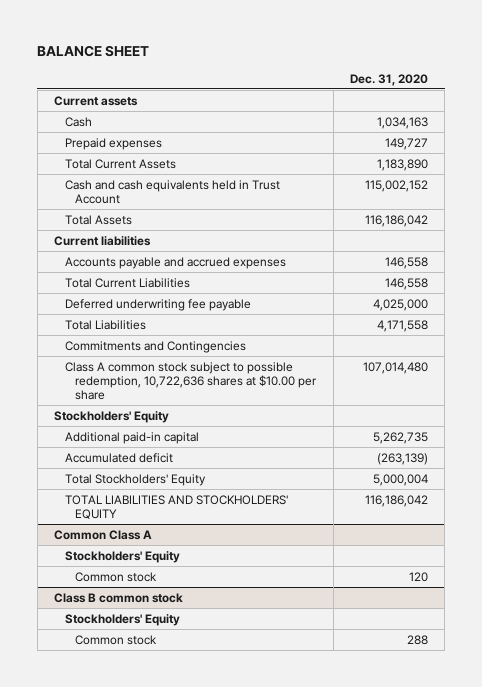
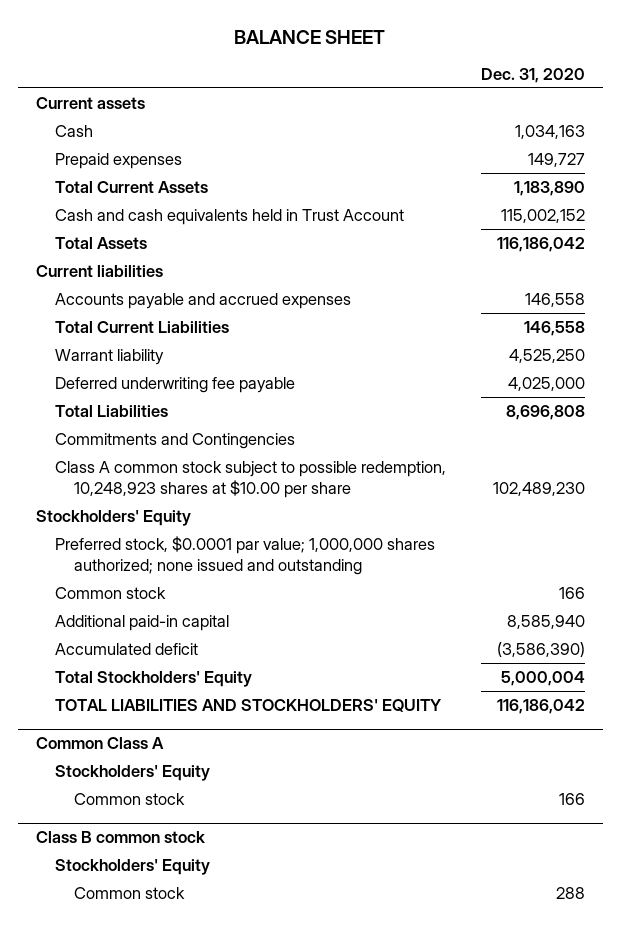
+ Warrant liability | 4,525,250
- Total Liabilities | 4,171,558
+ Total Liabilities | 8,696,808
- Class A common stock subject to possible redemption, 10,722,636 shares at $10.00 per share | 107,014,480
+ Class A common stock subject to possible redemption, 10,248,923 shares at $10.00 per share | 102,489,230
- Additional paid-in capital | 5,262,735
- Accumulated deficit | (263,139)
+ Preferred stock, $0.0001 par value; 1,000,000 shares authorized; none issued and outstanding
+ Common stock | 166
+ Additional paid-in capital | 8,585,940
+ Accumulated deficit | (3,586,390)
@ Common Class A
- Common stock | 120
+ Common stock | 166

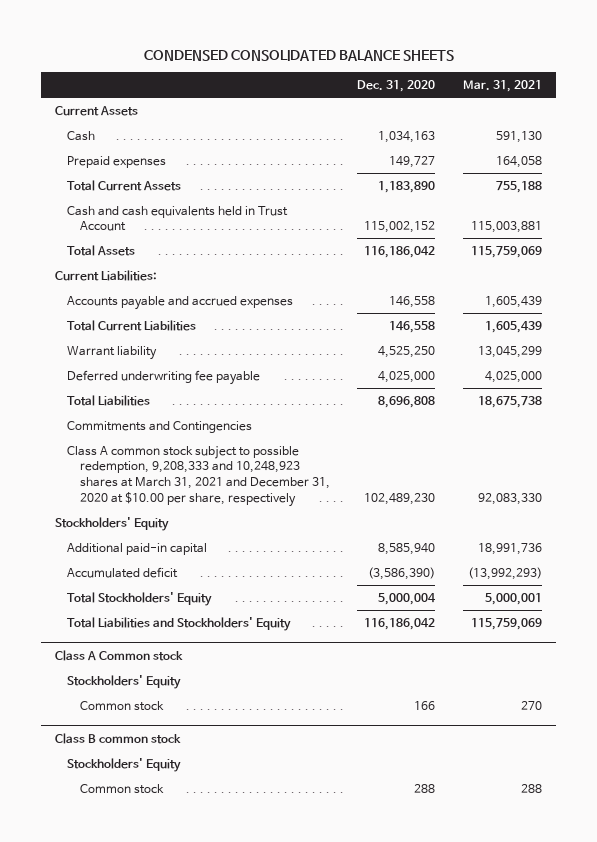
- BALANCE SHEET
+ CONDENSED CONSOLIDATED BALANCE SHEETS
- | Dec. 31, 2020
+ | Dec. 31, 2020 | Mar. 31, 2021
- Current assets
+ Current Assets
- Current liabilities
+ Current Liabilities:
- Class A common stock subject to possible redemption, 10,248,923 shares at $10.00 per share | 102,489,230
+ Class A common stock subject to possible redemption, 9,208,333 and 10,248,923 shares at March 31, 2021 and December 31, 2020 at $10.00 per share, respectively | 102,489,230 | 92,083,330
- Preferred stock, $0.0001 par value; 1,000,000 shares authorized; none issued and outstanding
- Common stock | 166
- TOTAL LIABILITIES AND STOCKHOLDERS' EQUITY | 116,186,042
- Common Class A
+ Total Liabilities and Stockholders' Equity | 116,186,042 | 115,759,069
+ Class A Common stock

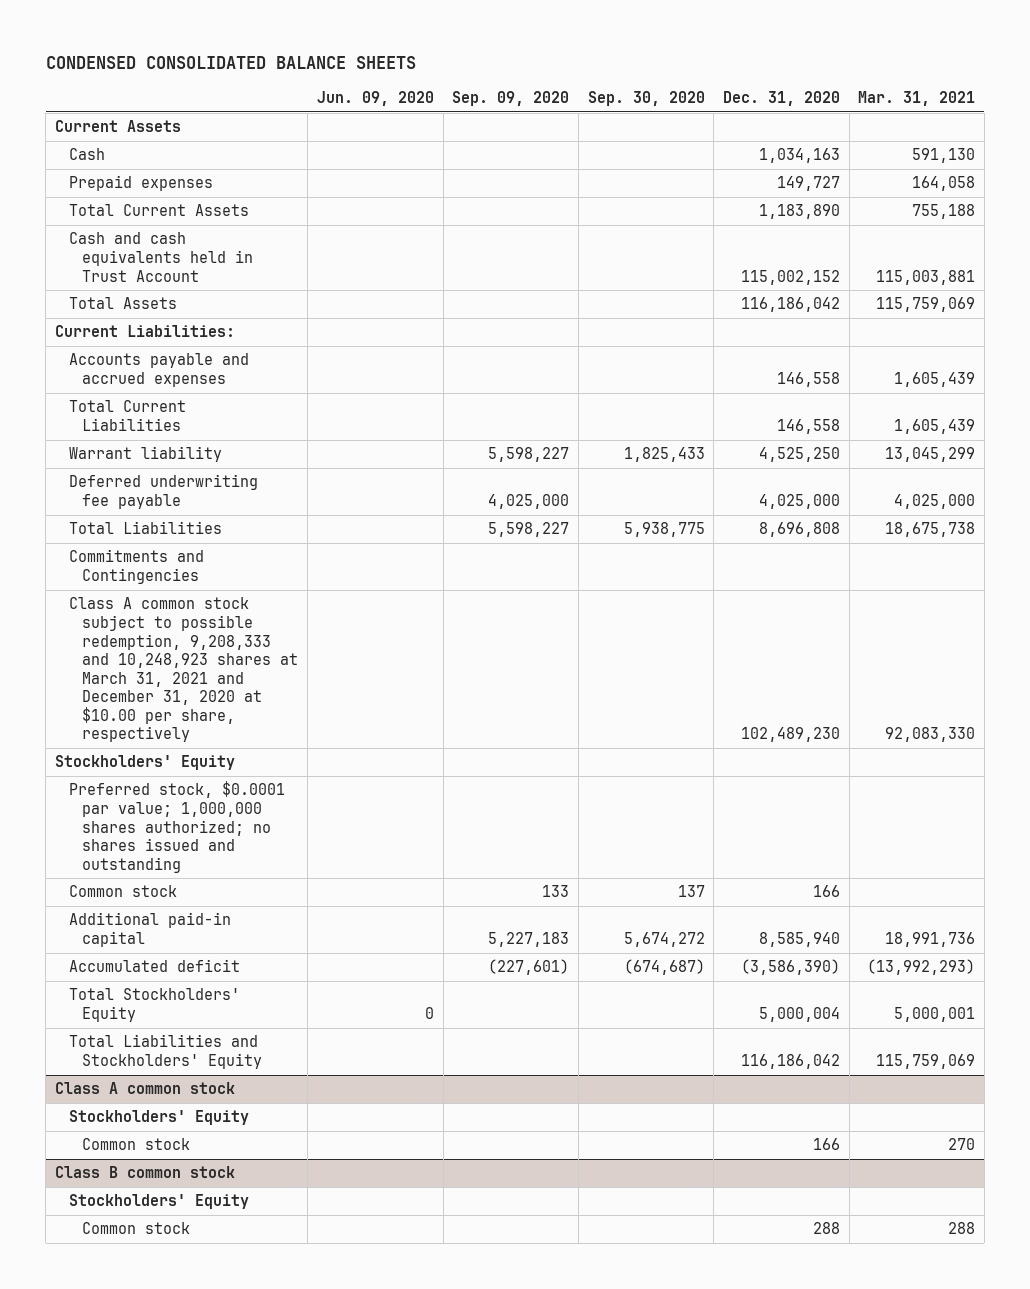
- | Dec. 31, 2020 | Mar. 31, 2021
+ | Jun. 09, 2020 | Sep. 09, 2020 | Sep. 30, 2020 | Dec. 31, 2020 | Mar. 31, 2021
+ Preferred stock, $0.0001 par value; 1,000,000 shares authorized; no shares issued and outstanding
+ Common stock | | 133 | 137 | 166 |
- Class A Common stock
+ Class A common stock

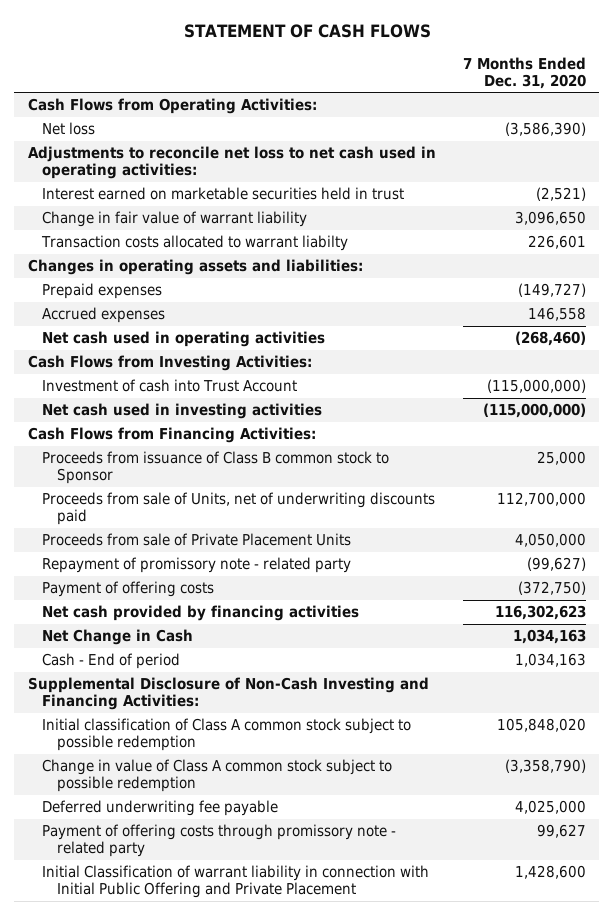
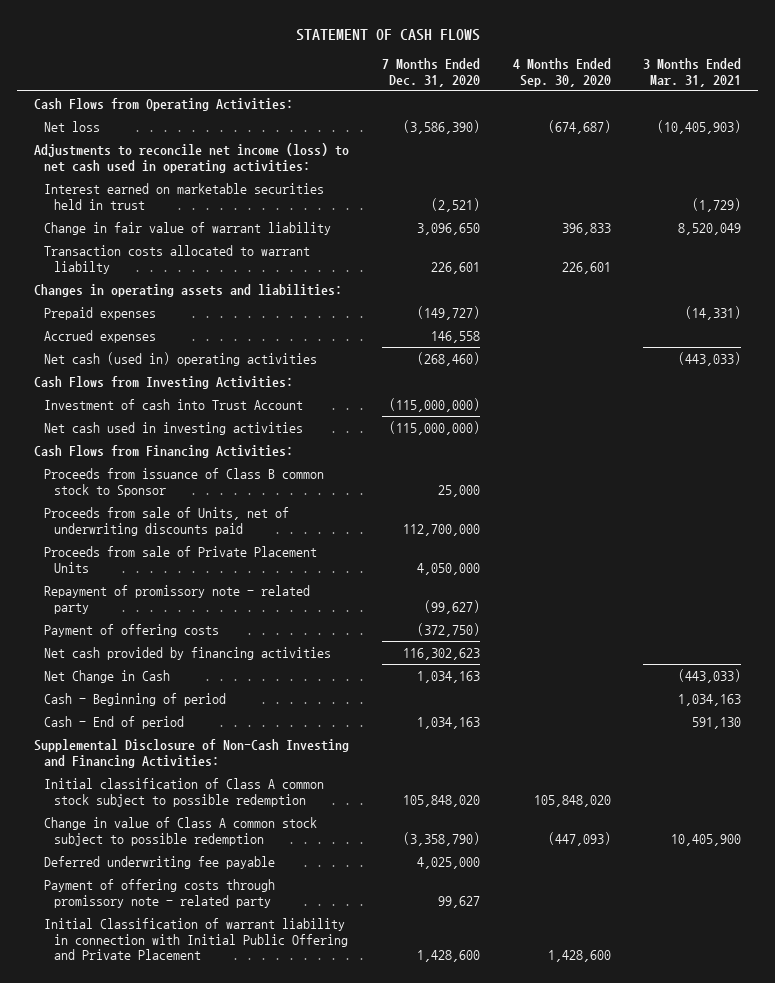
- | 7 Months Ended Dec. 31, 2020
+ | 7 Months Ended Dec. 31, 2020 | 4 Months Ended Sep. 30, 2020 | 3 Months Ended Mar. 31, 2021
- Adjustments to reconcile net loss to net cash used in operating activities:
+ Adjustments to reconcile net income (loss) to net cash used in operating activities:
- Net cash used in operating activities | (268,460)
+ Net cash (used in) operating activities | (268,460) | | (443,033)
+ Cash - Beginning of period | | | 1,034,163

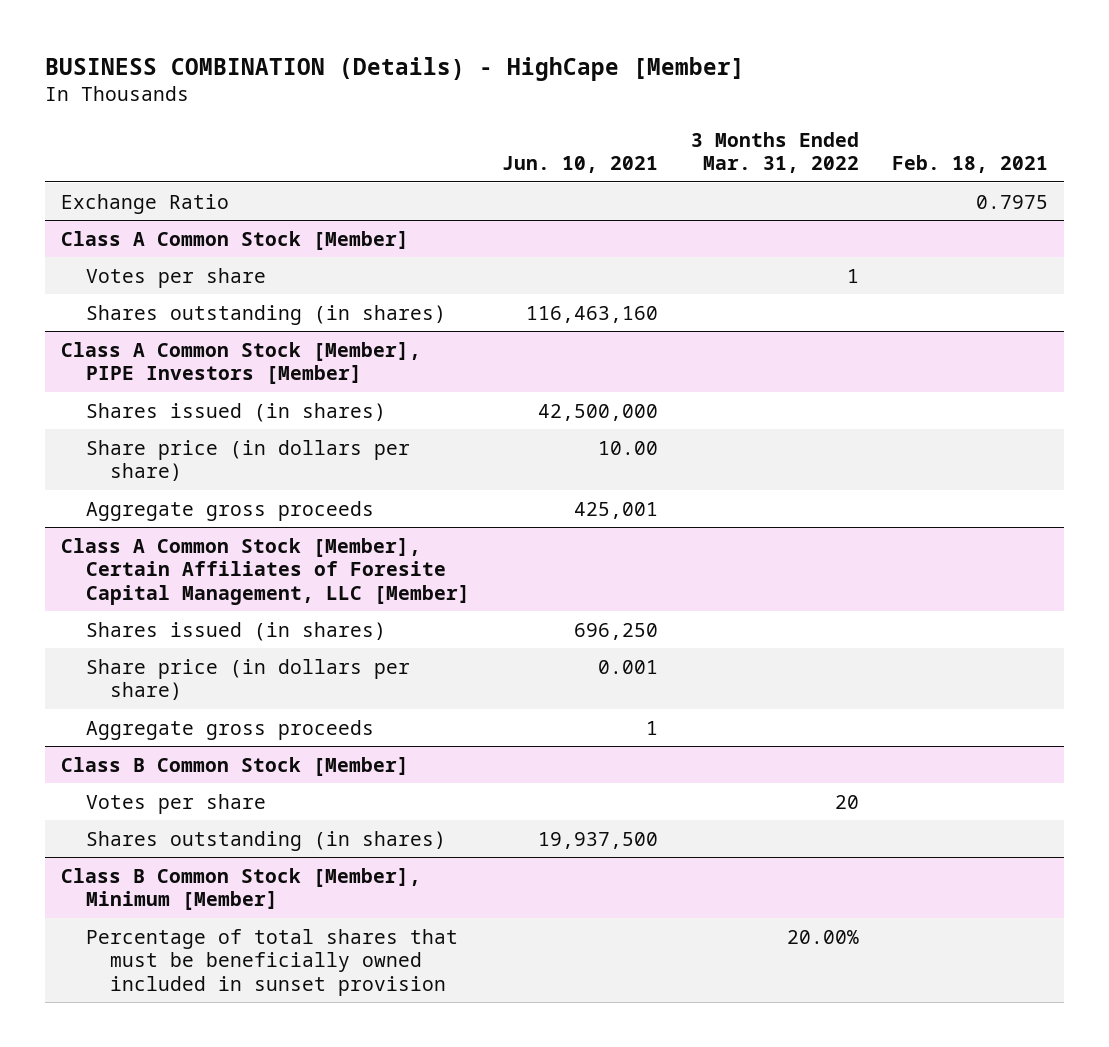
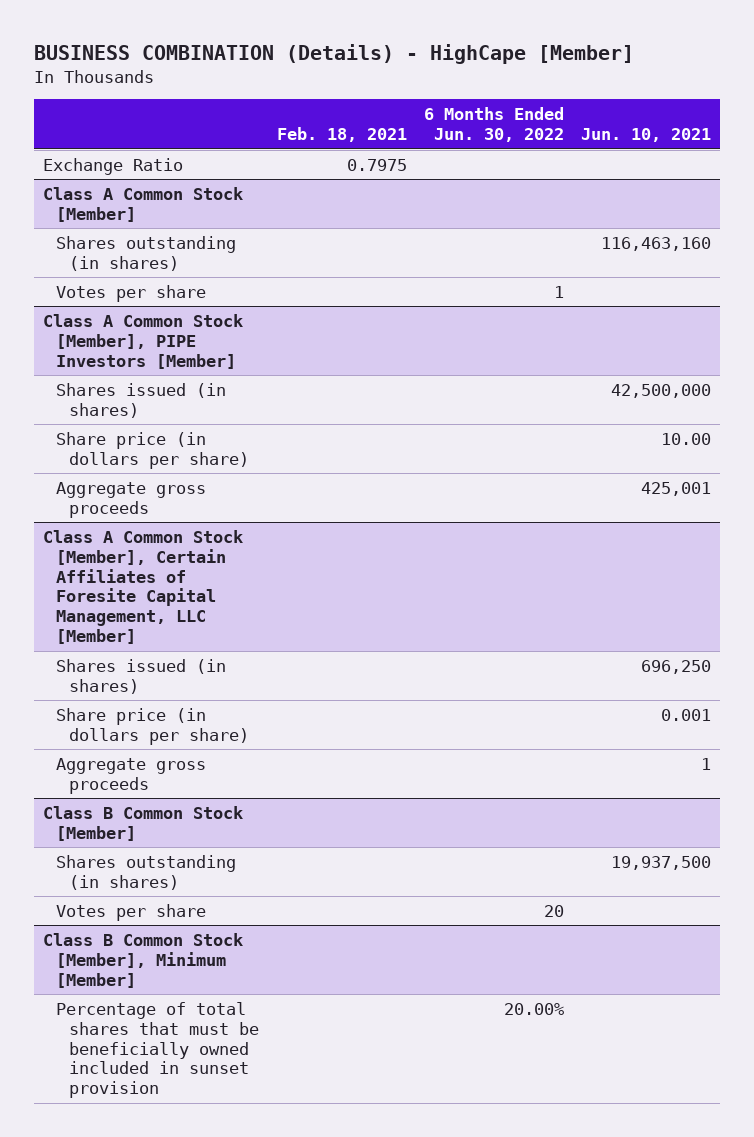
- | Jun. 10, 2021 | 3 Months Ended Mar. 31, 2022 | Feb. 18, 2021
+ | Feb. 18, 2021 | 6 Months Ended Jun. 30, 2022 | Jun. 10, 2021
@ Class A Common Stock [Member]
moved down: Votes per share | | 1 |
@ Class B Common Stock [Member]
moved down: Votes per share | | 20 |

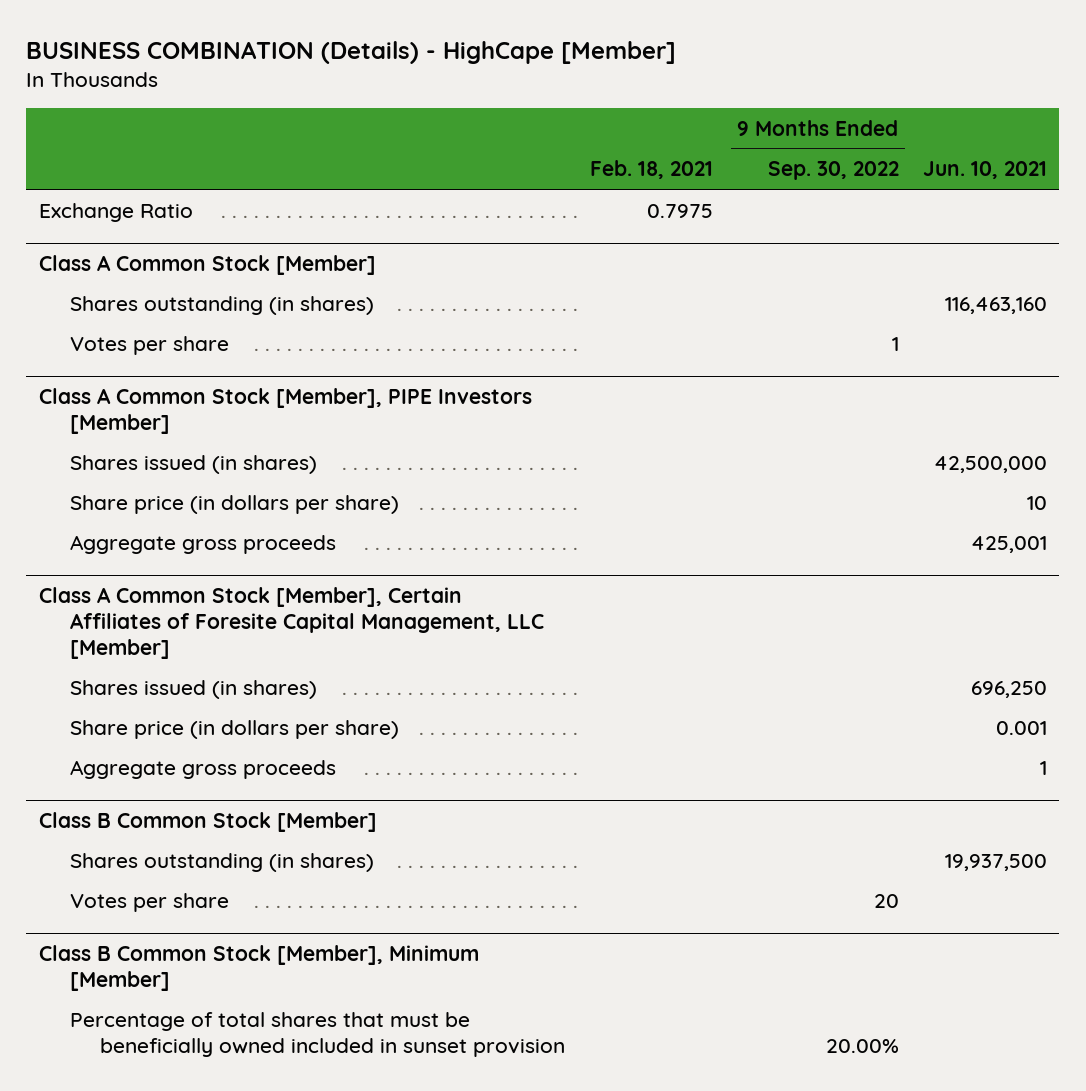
- | Feb. 18, 2021 | 6 Months Ended Jun. 30, 2022 | Jun. 10, 2021
+ | Feb. 18, 2021 | 9 Months Ended Sep. 30, 2022 | Jun. 10, 2021
@ Class A Common Stock [Member], PIPE Investors [Member]
- Share price (in dollars per share) | | | 10.00
+ Share price (in dollars per share) | | | 10

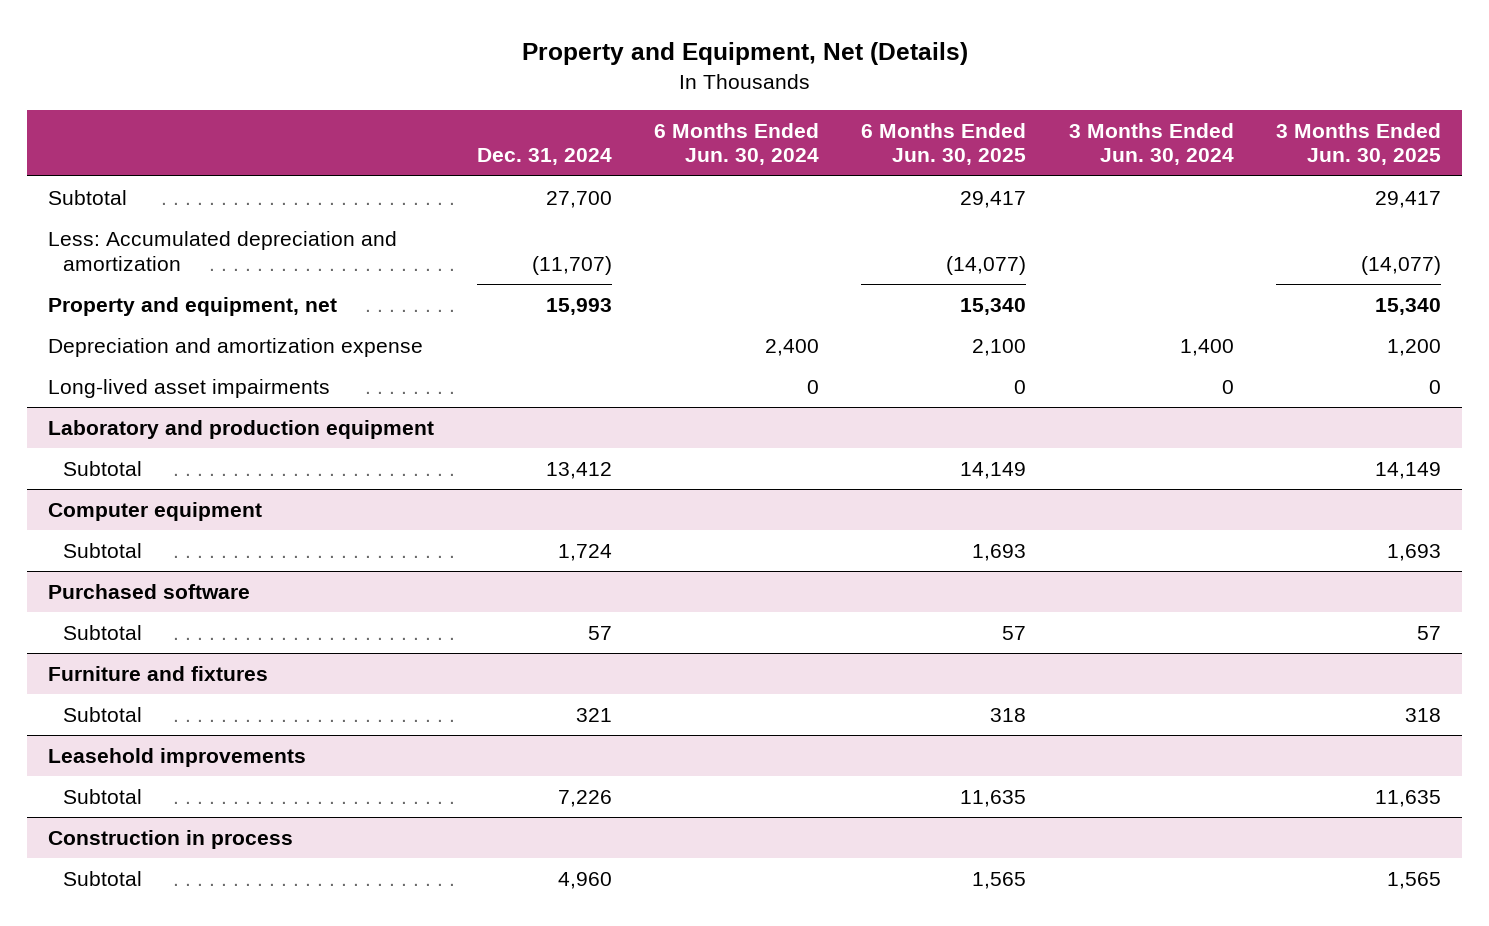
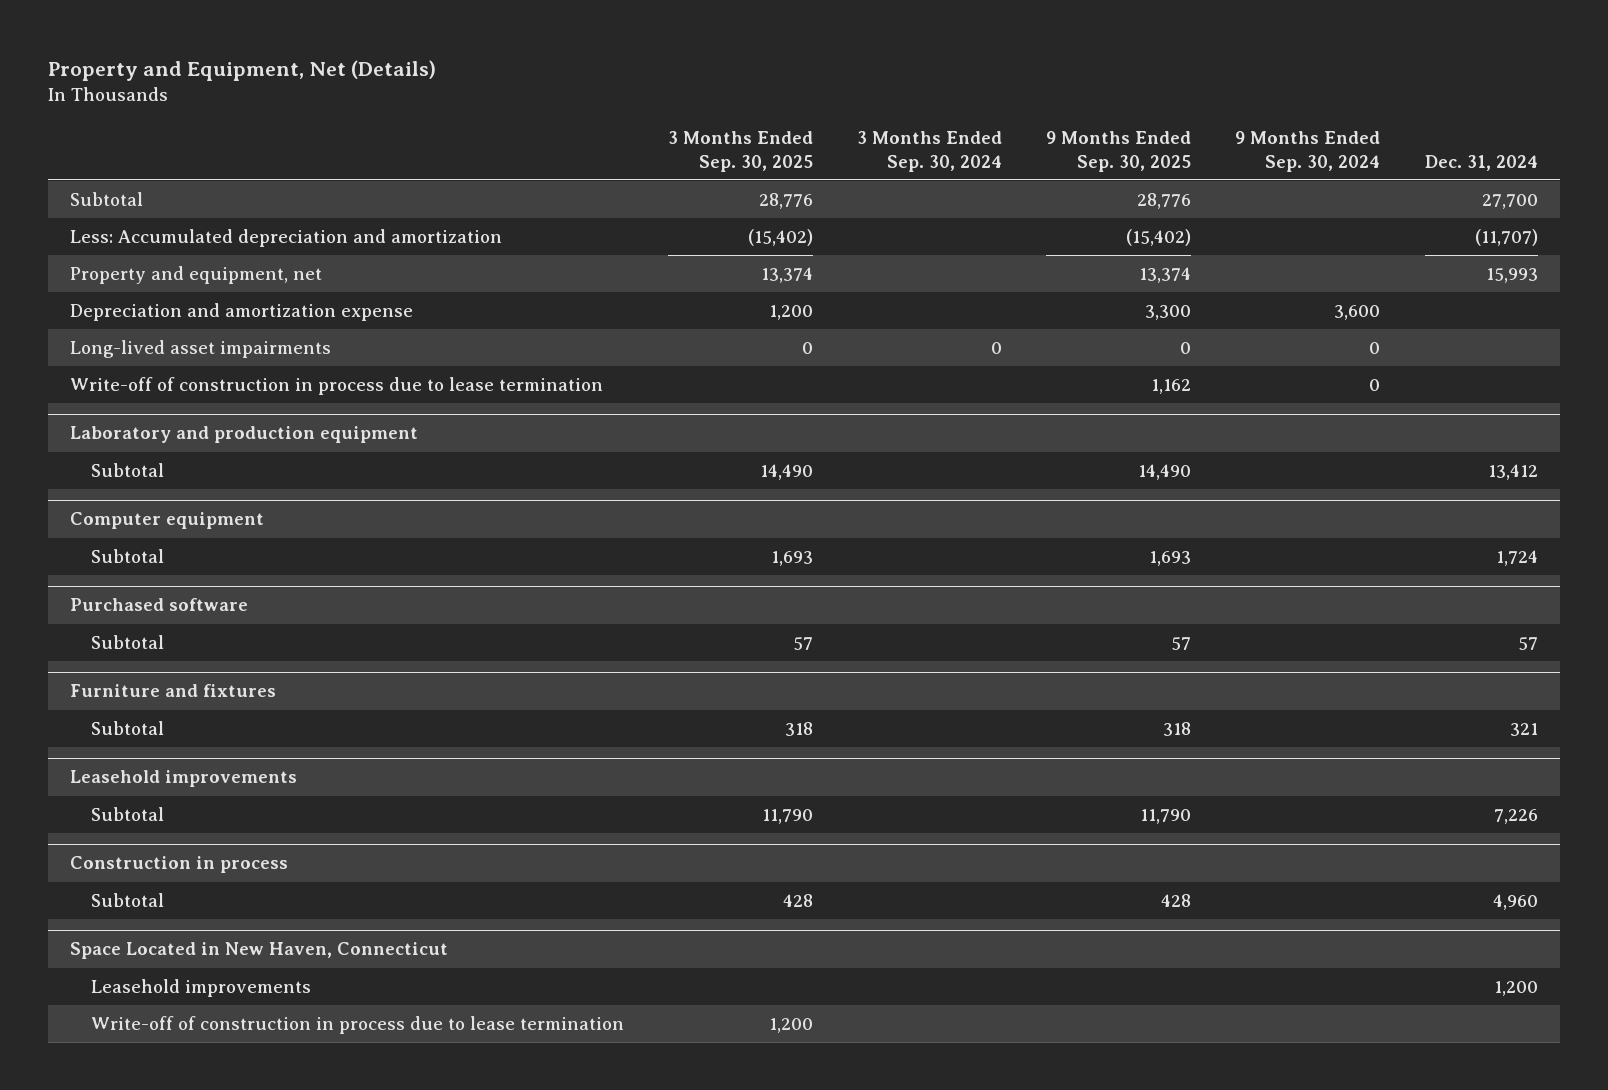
- | Dec. 31, 2024 | 6 Months Ended Jun. 30, 2024 | 6 Months Ended Jun. 30, 2025 | 3 Months Ended Jun. 30, 2024 | 3 Months Ended Jun. 30, 2025
+ | 3 Months Ended Sep. 30, 2025 | 3 Months Ended Sep. 30, 2024 | 9 Months Ended Sep. 30, 2025 | 9 Months Ended Sep. 30, 2024 | Dec. 31, 2024
+ Write-off of construction in process due to lease termination | | | 1,162 | 0 |
+ Space Located in New Haven, Connecticut
+ Leasehold improvements | | | | | 1,200
+ Write-off of construction in process due to lease termination | 1,200 | | | |

